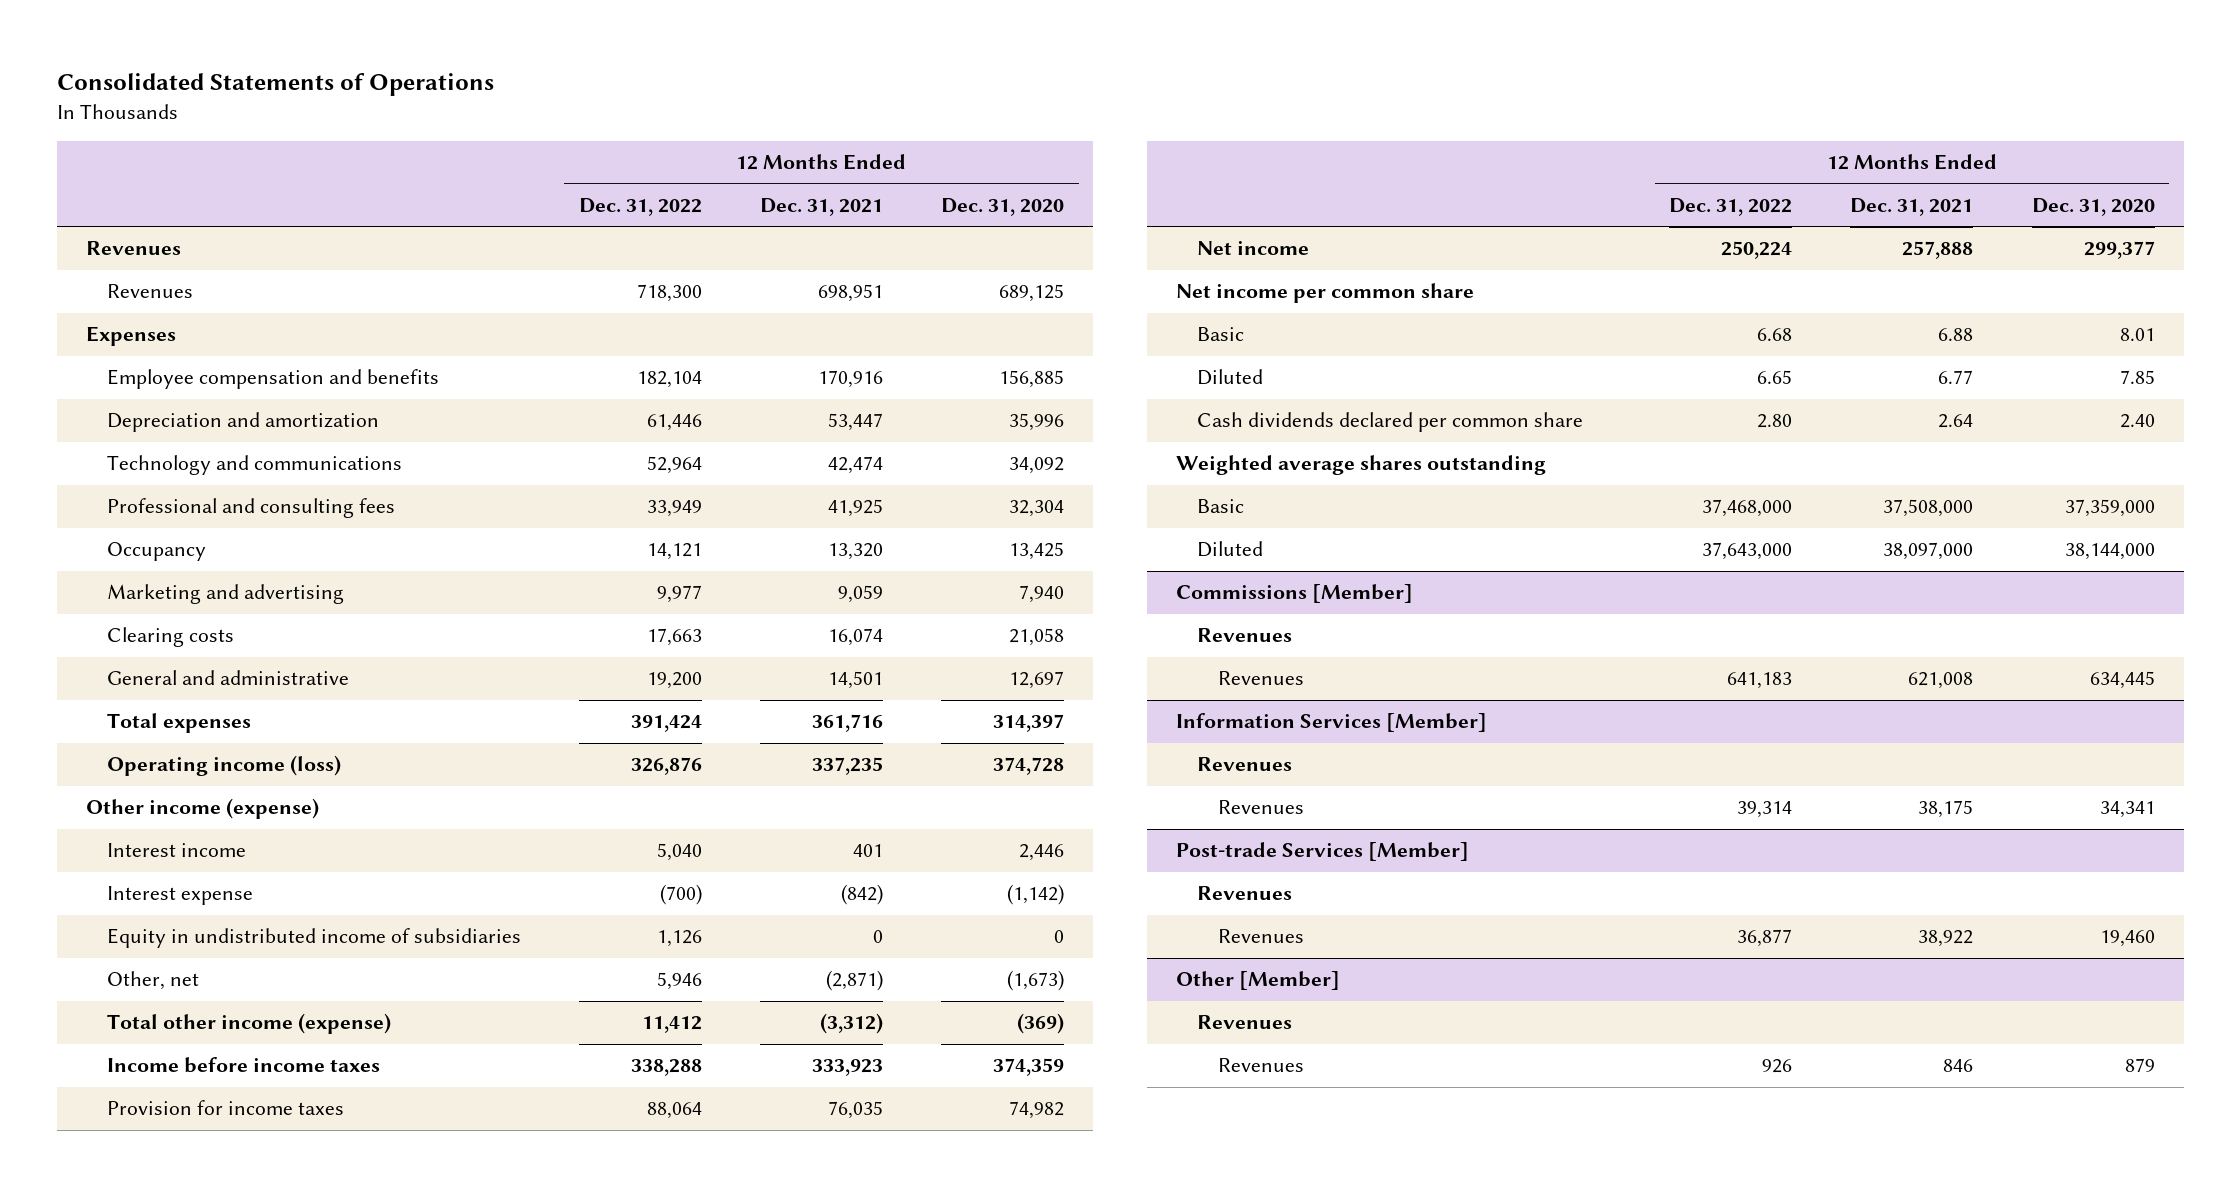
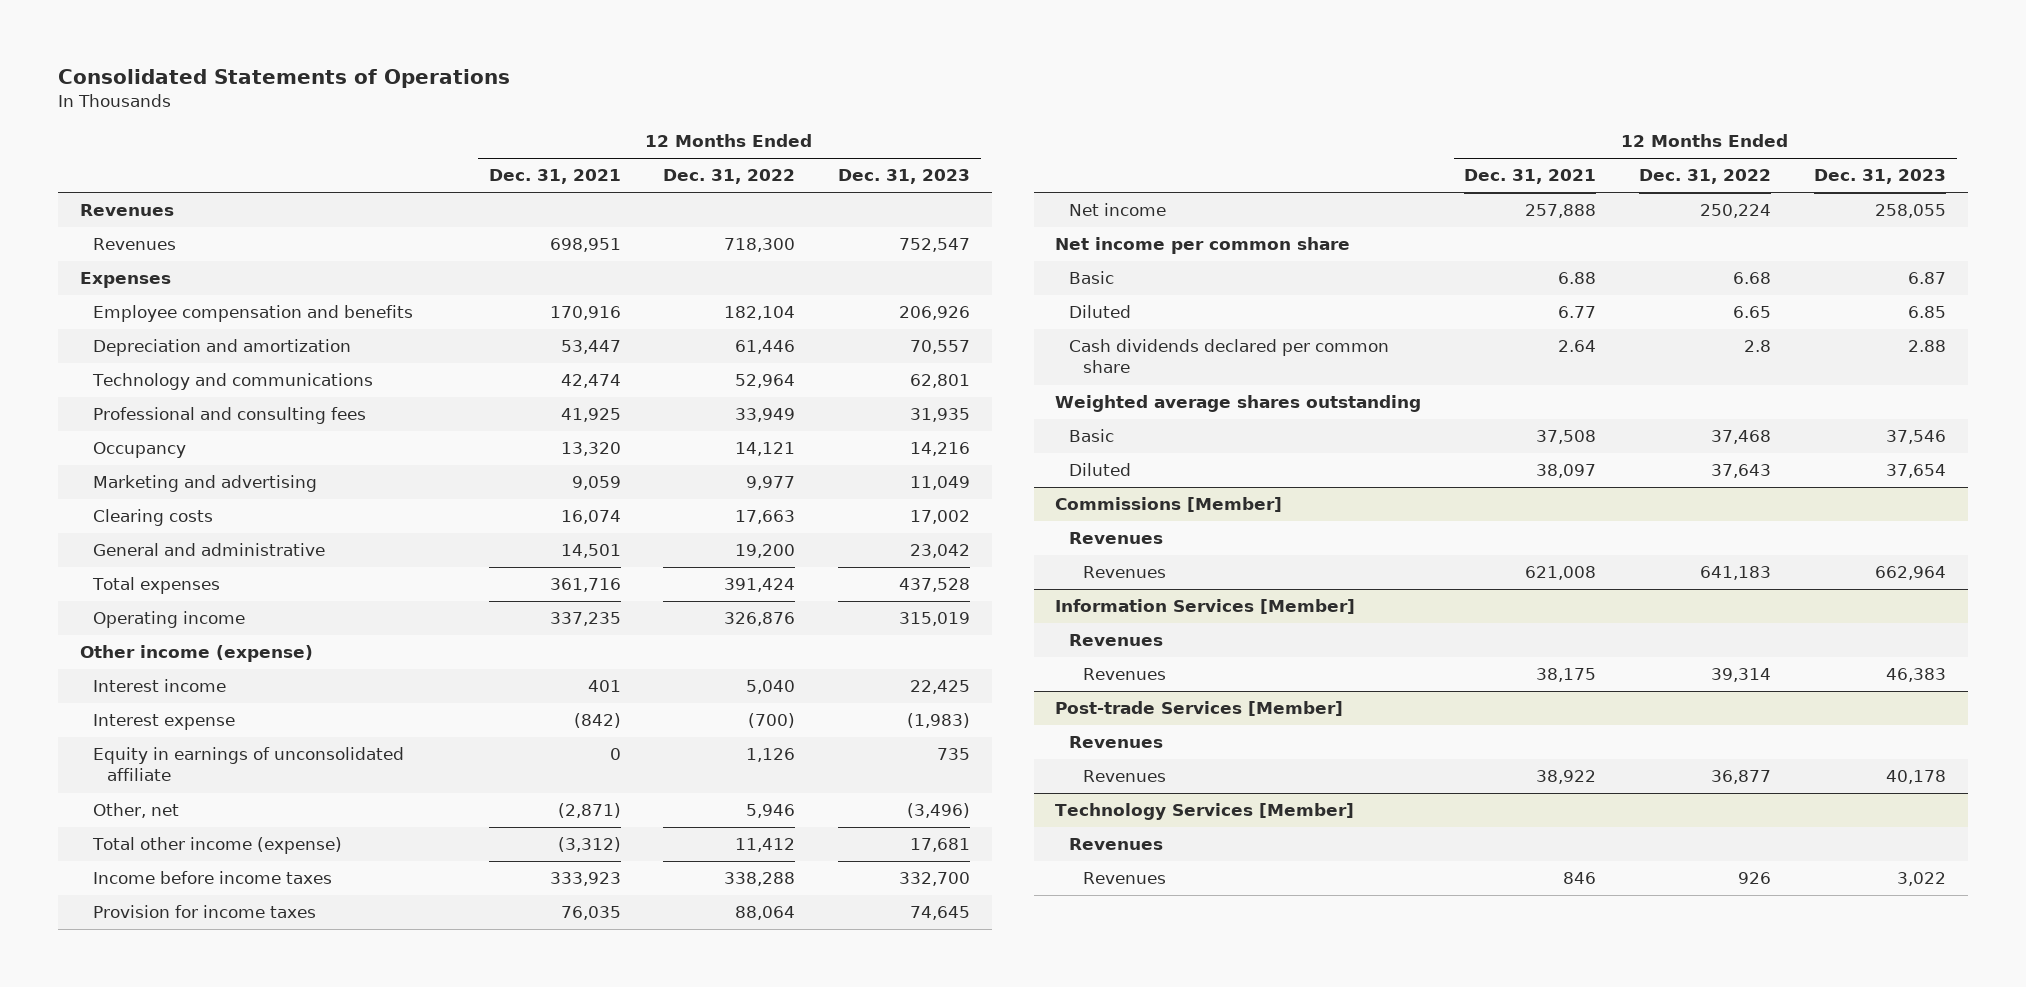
- | 12 Months Ended Dec. 31, 2022 | 12 Months Ended Dec. 31, 2021 | 12 Months Ended Dec. 31, 2020
+ | 12 Months Ended Dec. 31, 2021 | 12 Months Ended Dec. 31, 2022 | 12 Months Ended Dec. 31, 2023
- Operating income (loss) | 326,876 | 337,235 | 374,728
+ Operating income | 337,235 | 326,876 | 315,019
- Equity in undistributed income of subsidiaries | 1,126 | 0 | 0
+ Equity in earnings of unconsolidated affiliate | 0 | 1,126 | 735
- Cash dividends declared per common share | 2.80 | 2.64 | 2.40
+ Cash dividends declared per common share | 2.64 | 2.8 | 2.88
- Basic | 37,468,000 | 37,508,000 | 37,359,000
- Diluted | 37,643,000 | 38,097,000 | 38,144,000
+ Basic | 37,508 | 37,468 | 37,546
+ Diluted | 38,097 | 37,643 | 37,654
- Other [Member]
+ Technology Services [Member]

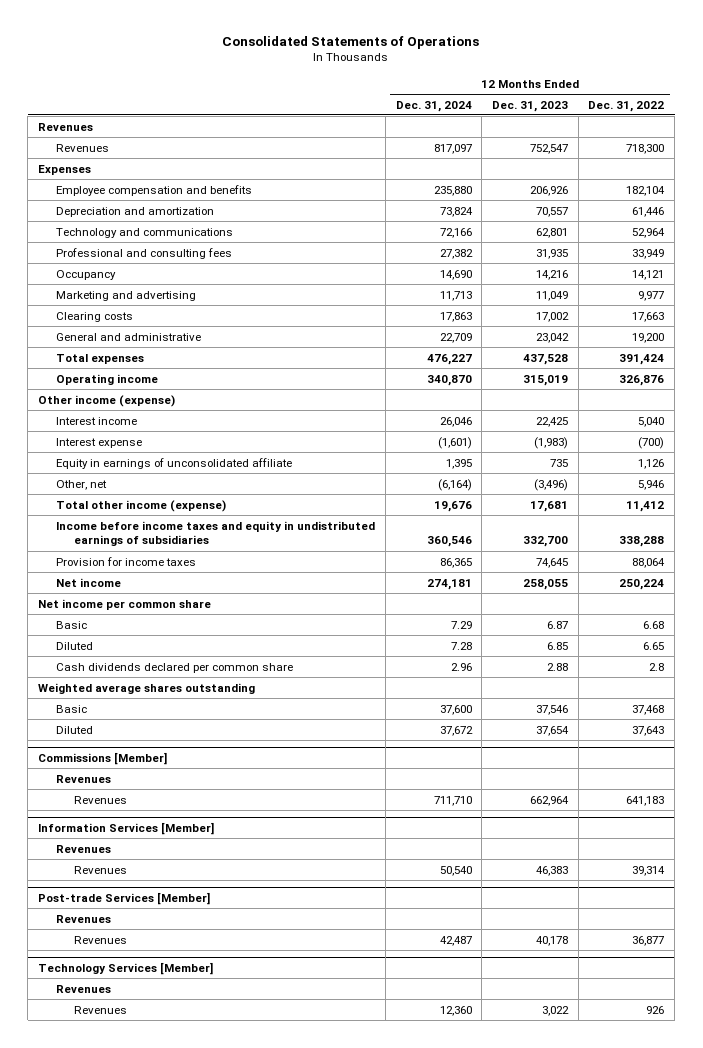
- | 12 Months Ended Dec. 31, 2021 | 12 Months Ended Dec. 31, 2022 | 12 Months Ended Dec. 31, 2023
+ | 12 Months Ended Dec. 31, 2024 | 12 Months Ended Dec. 31, 2023 | 12 Months Ended Dec. 31, 2022
- Income before income taxes | 333,923 | 338,288 | 332,700
+ Income before income taxes and equity in undistributed earnings of subsidiaries | 360,546 | 332,700 | 338,288

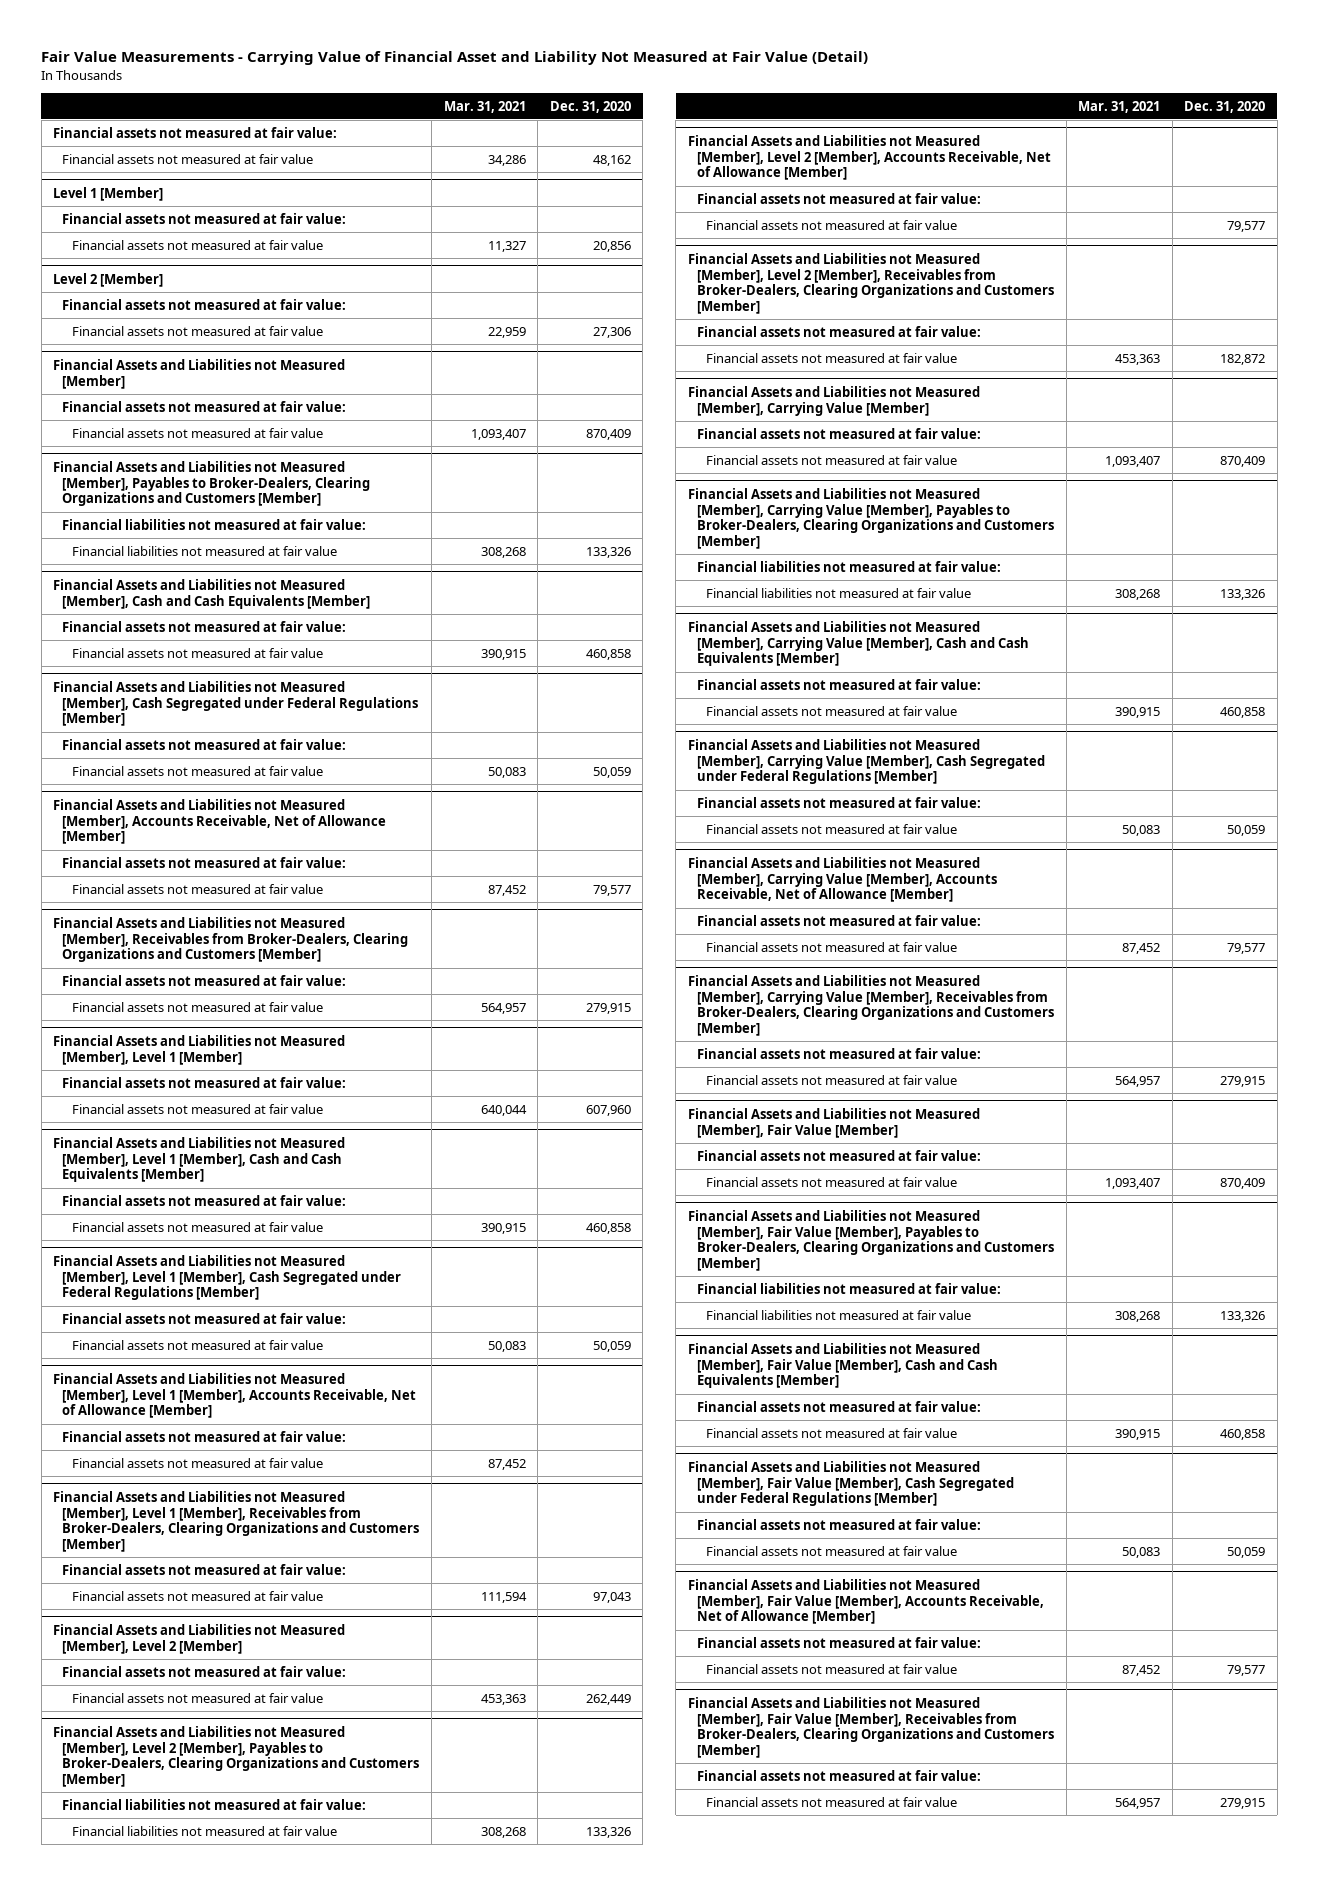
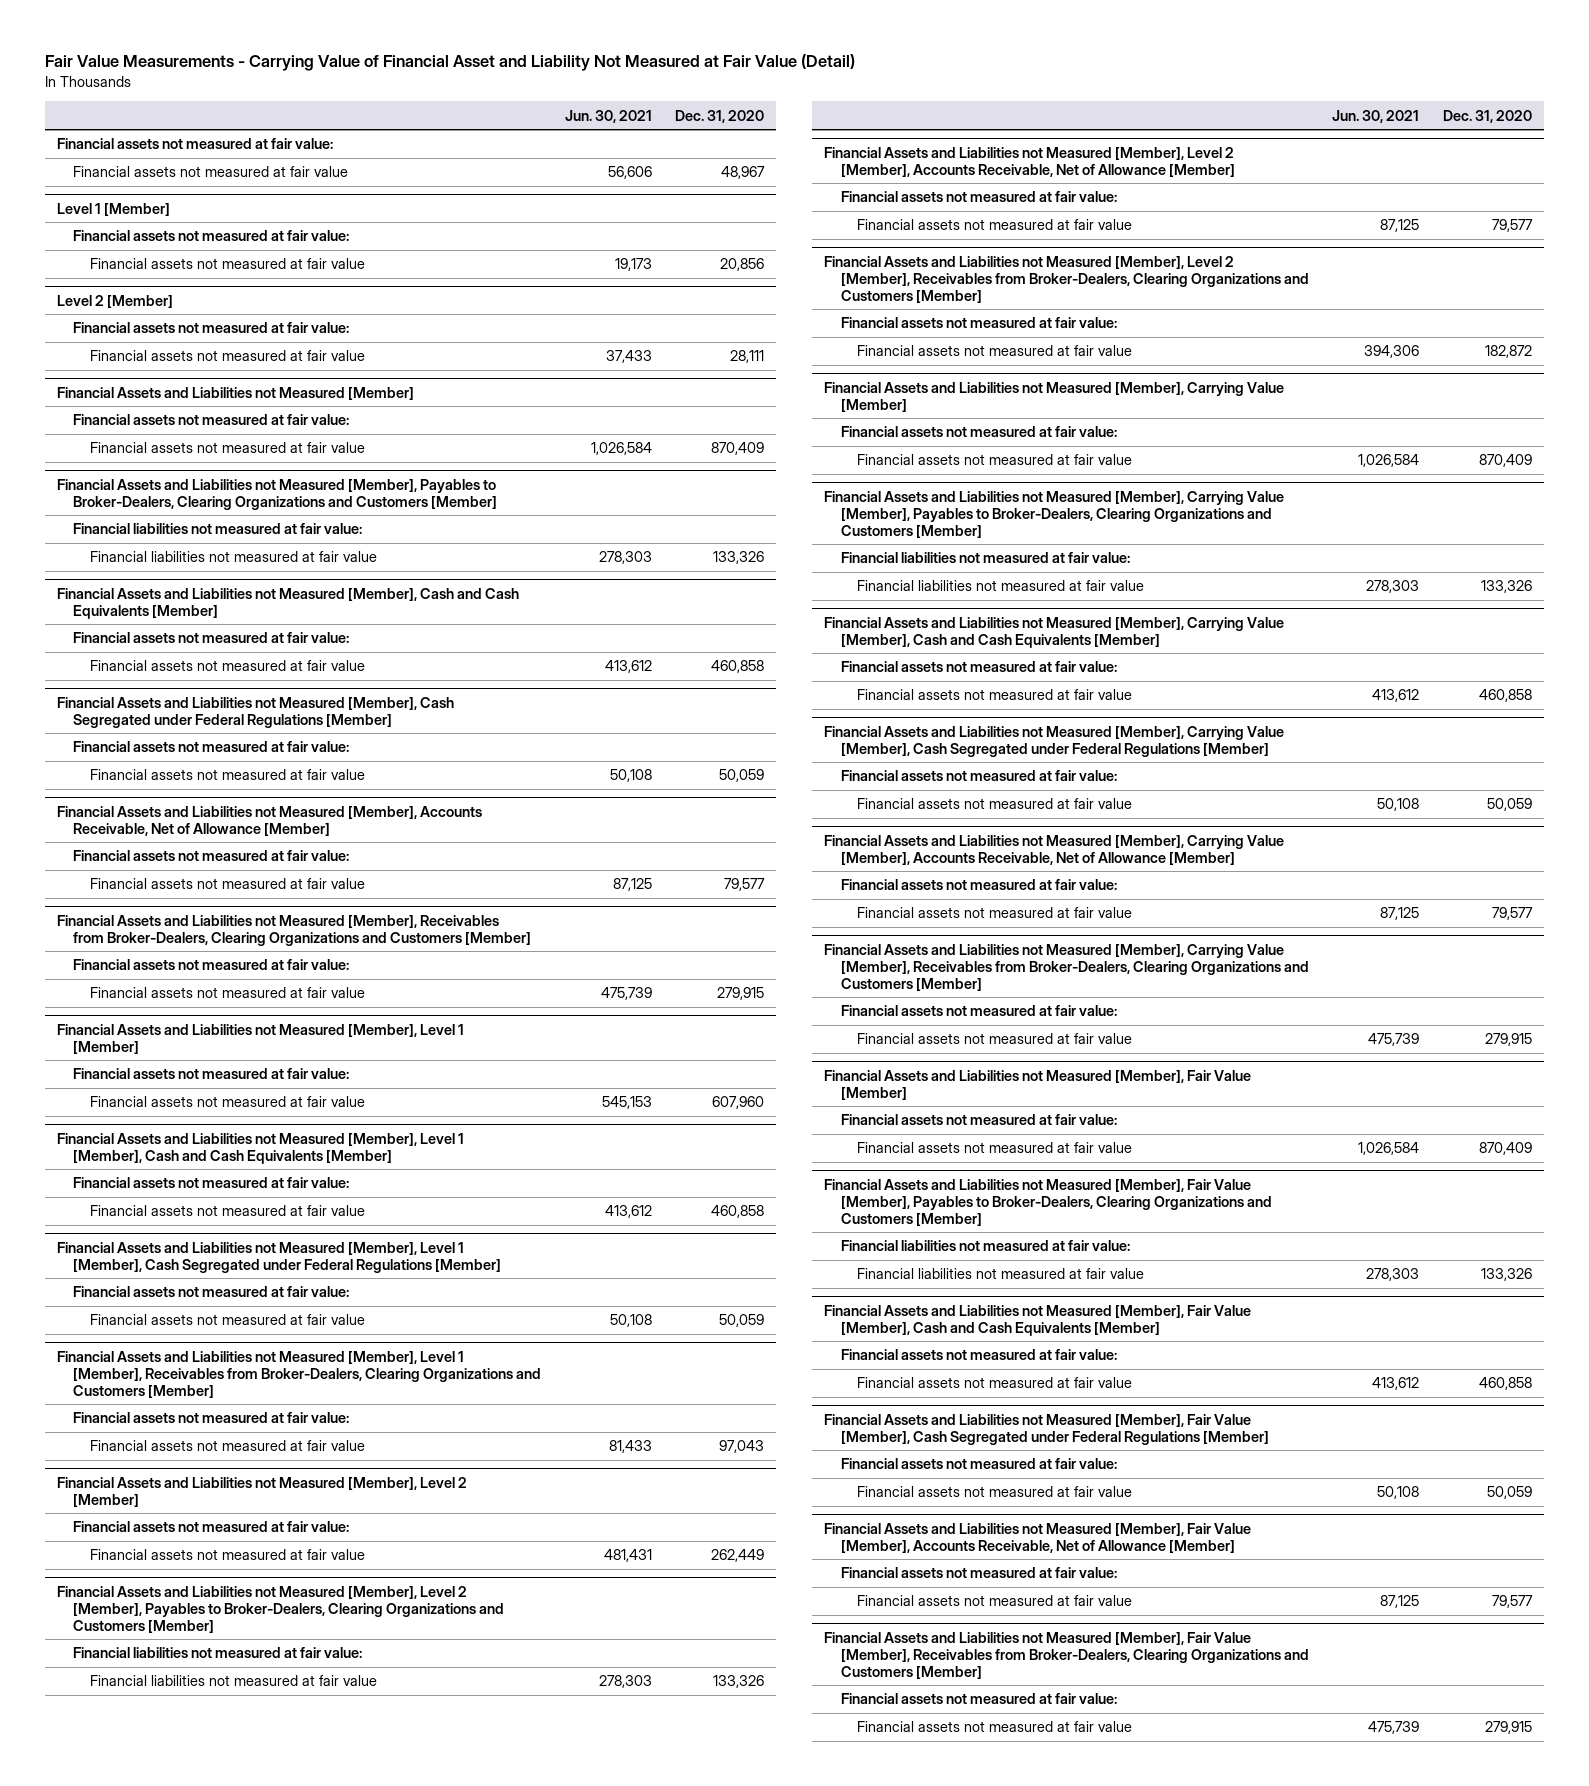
- | Mar. 31, 2021 | Dec. 31, 2020
+ | Jun. 30, 2021 | Dec. 31, 2020
- Financial assets not measured at fair value | 34,286 | 48,162
+ Financial assets not measured at fair value | 56,606 | 48,967
@ Level 2 [Member]
- Financial assets not measured at fair value | 22,959 | 27,306
+ Financial assets not measured at fair value | 37,433 | 28,111
- Financial Assets and Liabilities not Measured [Member], Level 1 [Member], Accounts Receivable, Net of Allowance [Member]
- Financial assets not measured at fair value:
- Financial assets not measured at fair value | 87,452 |

